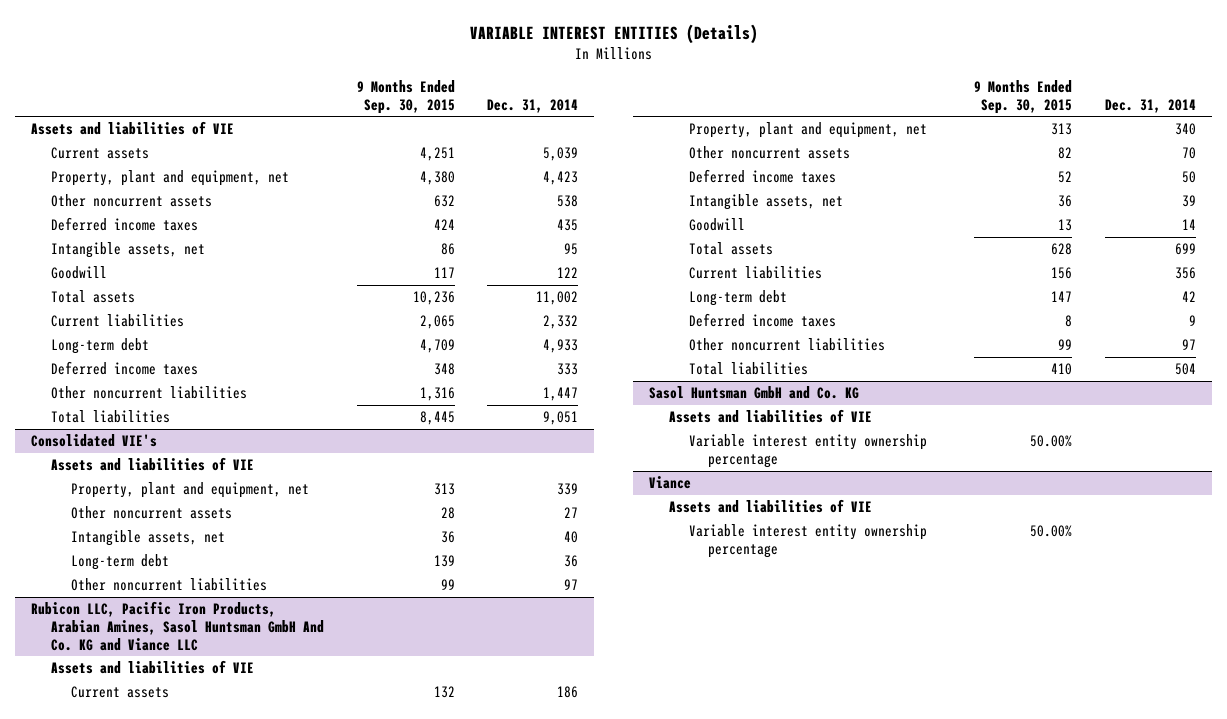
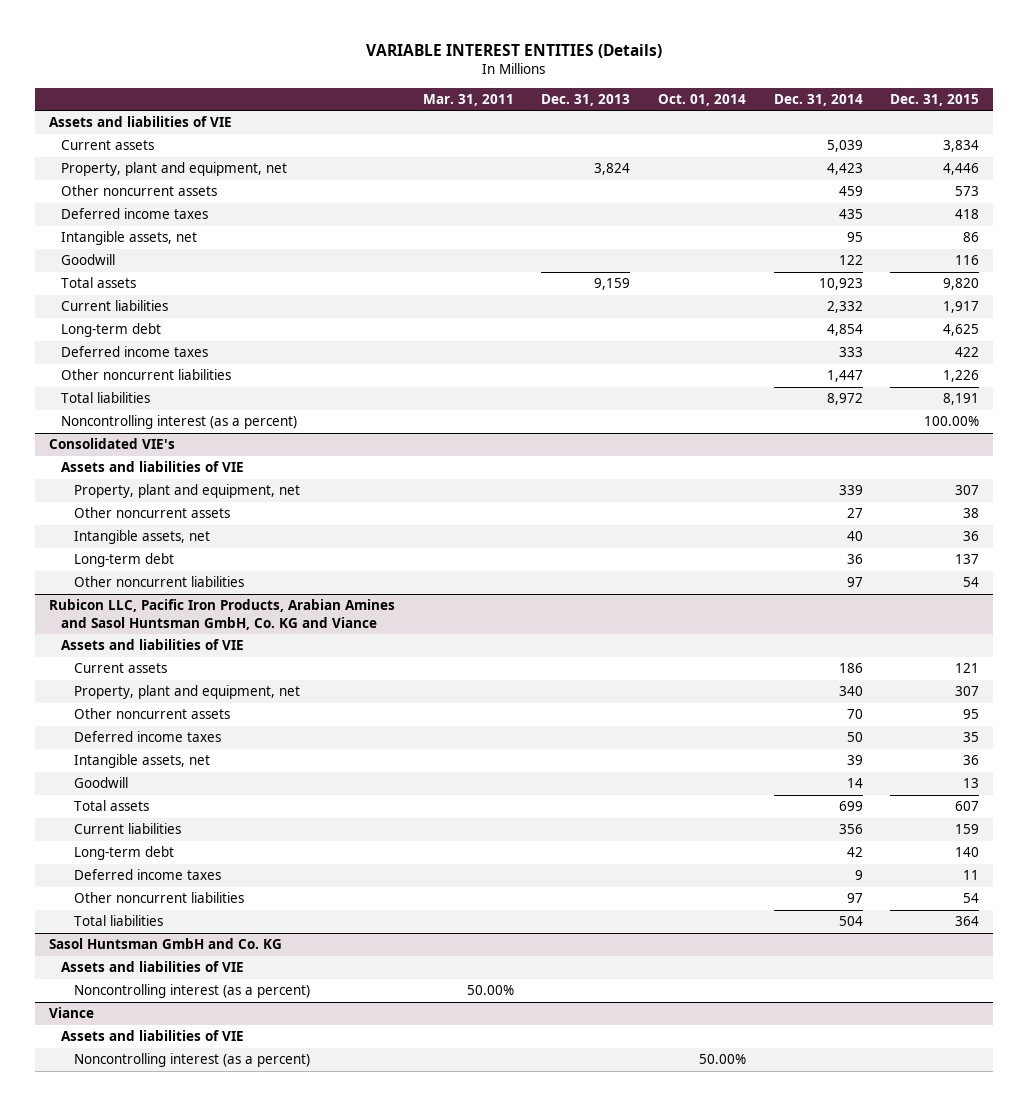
- | 9 Months Ended Sep. 30, 2015 | Dec. 31, 2014
+ | Mar. 31, 2011 | Dec. 31, 2013 | Oct. 01, 2014 | Dec. 31, 2014 | Dec. 31, 2015
- Other noncurrent assets | 632 | 538
+ Other noncurrent assets | | | | 459 | 573
- Total assets | 10,236 | 11,002
+ Total assets | | 9,159 | | 10,923 | 9,820
- Long-term debt | 4,709 | 4,933
+ Long-term debt | | | | 4,854 | 4,625
- Total liabilities | 8,445 | 9,051
+ Total liabilities | | | | 8,972 | 8,191
+ Noncontrolling interest (as a percent) | | | | | 100.00%
- Rubicon LLC, Pacific Iron Products, Arabian Amines, Sasol Huntsman GmbH And Co. KG and Viance LLC
+ Rubicon LLC, Pacific Iron Products, Arabian Amines and Sasol Huntsman GmbH, Co. KG and Viance
@ Sasol Huntsman GmbH and Co. KG
- Variable interest entity ownership percentage | 50.00% |
+ Noncontrolling interest (as a percent) | 50.00% | | | |
@ Viance
- Variable interest entity ownership percentage | 50.00% |
+ Noncontrolling interest (as a percent) | | | 50.00% | |

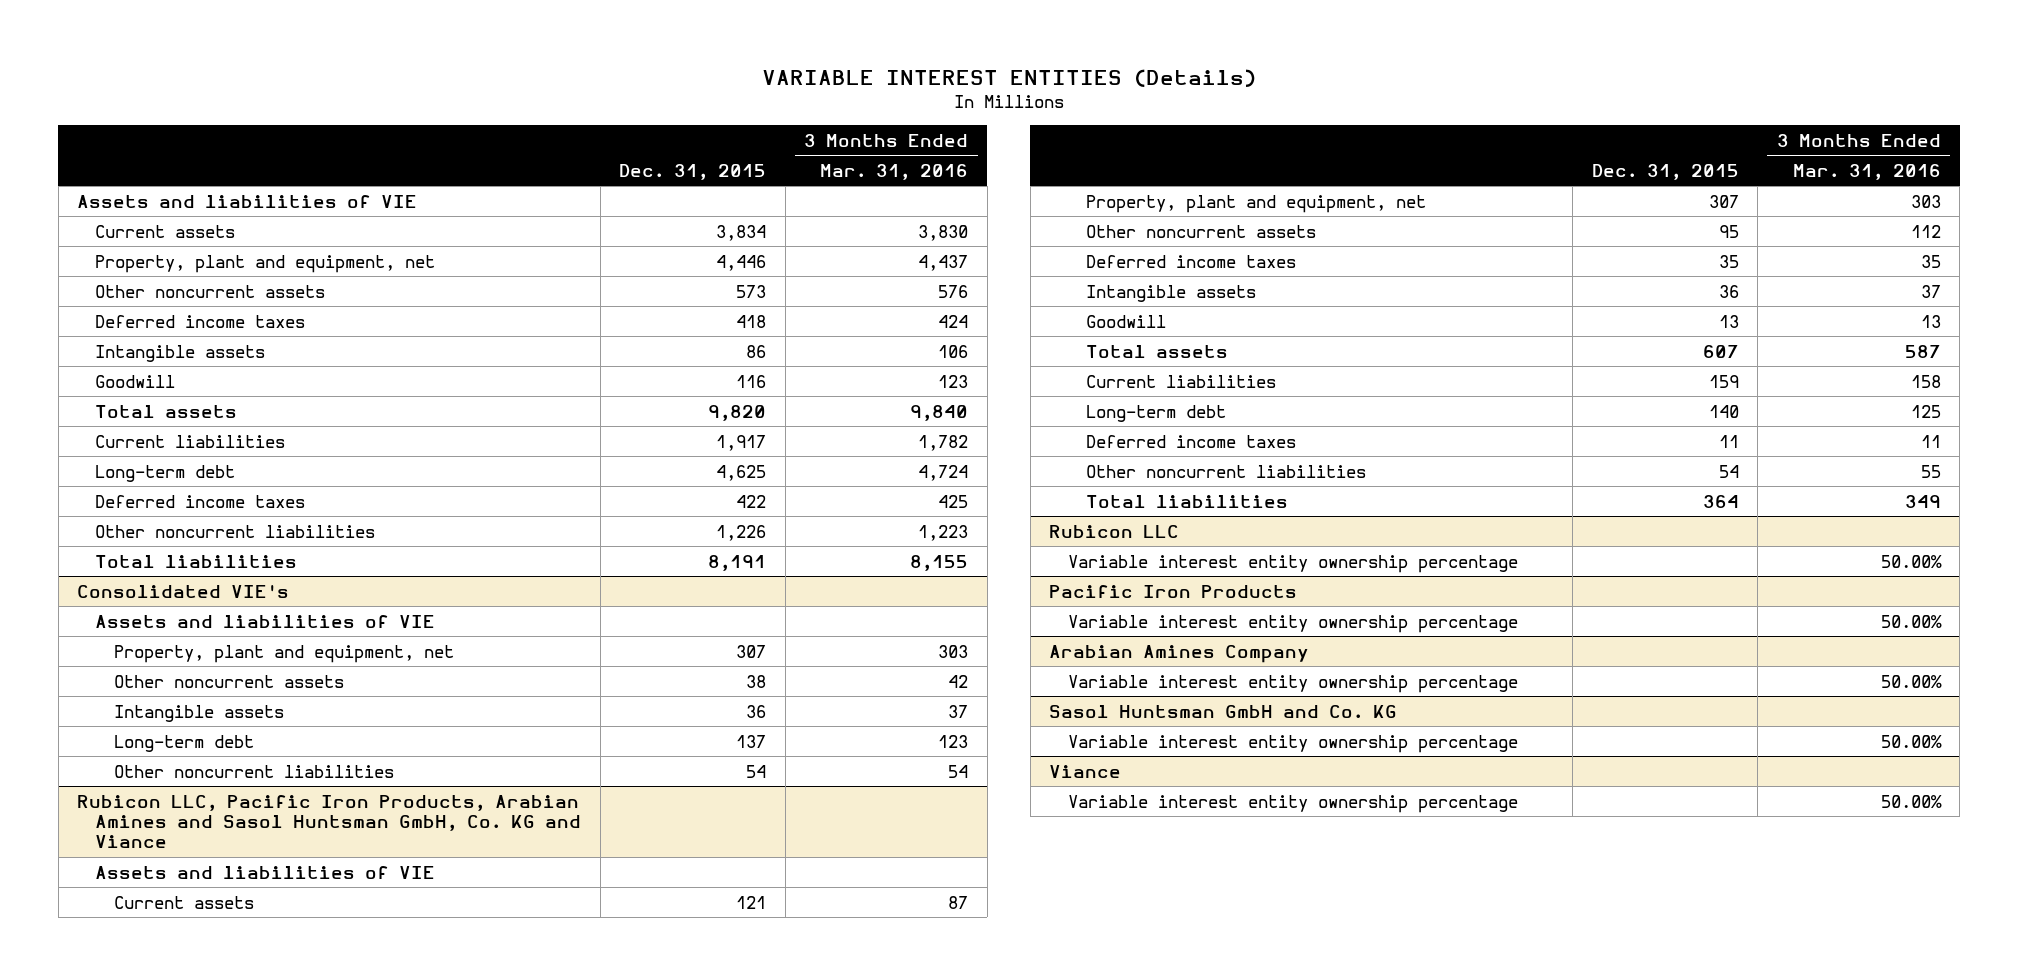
- | Mar. 31, 2011 | Dec. 31, 2013 | Oct. 01, 2014 | Dec. 31, 2014 | Dec. 31, 2015
+ | Dec. 31, 2015 | 3 Months Ended Mar. 31, 2016
- Intangible assets, net | | | | 95 | 86
+ Intangible assets | 86 | 106
- Noncontrolling interest (as a percent) | | | | | 100.00%
@ Consolidated VIE's
- Intangible assets, net | | | | 40 | 36
+ Intangible assets | 36 | 37
@ Rubicon LLC, Pacific Iron Products, Arabian Amines and Sasol Huntsman GmbH, Co. KG and Viance
- Intangible assets, net | | | | 39 | 36
+ Intangible assets | 36 | 37
+ Rubicon LLC
+ Variable interest entity ownership percentage | | 50.00%
+ Pacific Iron Products
+ Variable interest entity ownership percentage | | 50.00%
+ Arabian Amines Company
+ Variable interest entity ownership percentage | | 50.00%
@ Sasol Huntsman GmbH and Co. KG
- Assets and liabilities of VIE
- Noncontrolling interest (as a percent) | 50.00% | | | |
+ Variable interest entity ownership percentage | | 50.00%
@ Viance
- Assets and liabilities of VIE
- Noncontrolling interest (as a percent) | | | 50.00% | |
+ Variable interest entity ownership percentage | | 50.00%

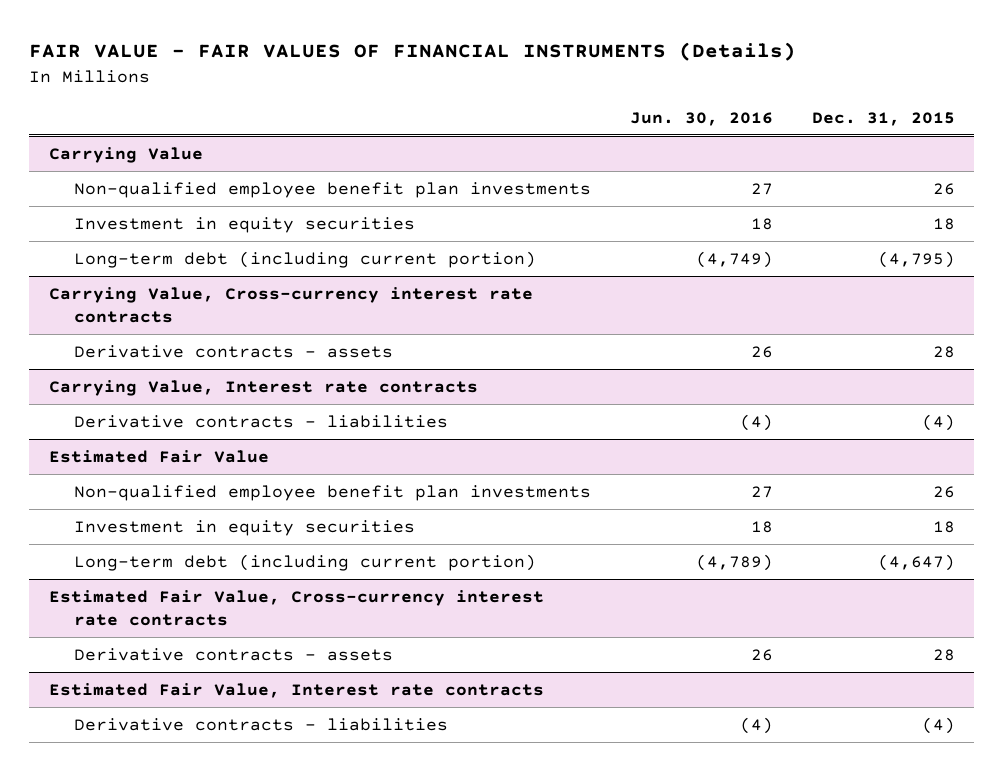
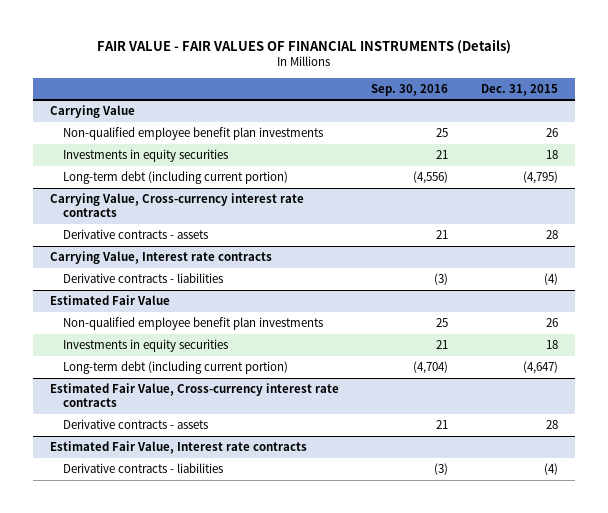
- | Jun. 30, 2016 | Dec. 31, 2015
+ | Sep. 30, 2016 | Dec. 31, 2015
@ Carrying Value
- Investment in equity securities | 18 | 18
+ Investments in equity securities | 21 | 18
@ Estimated Fair Value
- Investment in equity securities | 18 | 18
+ Investments in equity securities | 21 | 18

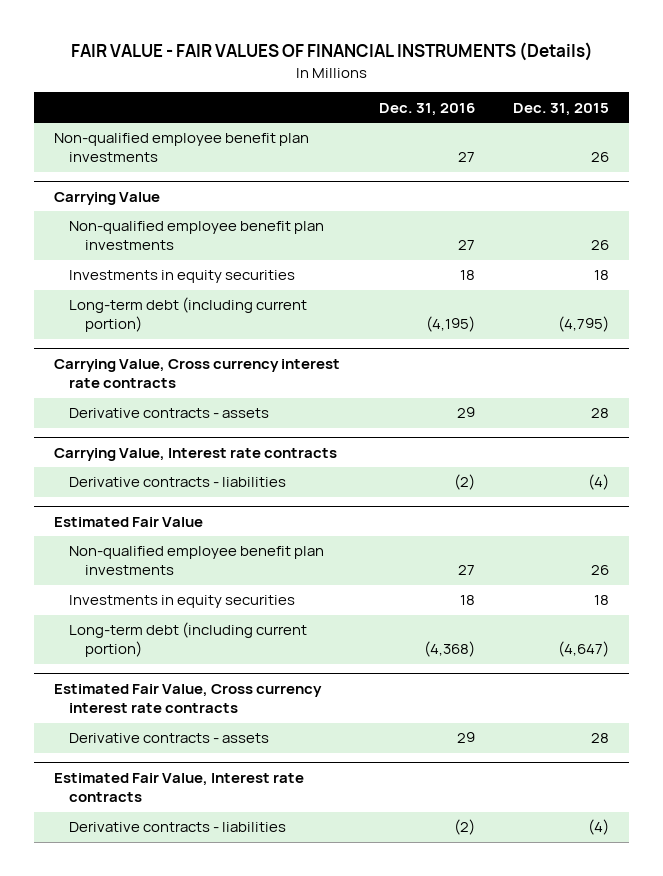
- | Sep. 30, 2016 | Dec. 31, 2015
+ | Dec. 31, 2016 | Dec. 31, 2015
+ Non-qualified employee benefit plan investments | 27 | 26
- Carrying Value, Cross-currency interest rate contracts
+ Carrying Value, Cross currency interest rate contracts
- Estimated Fair Value, Cross-currency interest rate contracts
+ Estimated Fair Value, Cross currency interest rate contracts

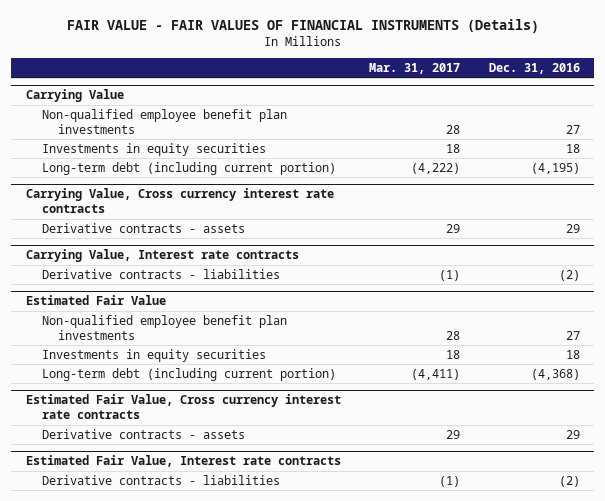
- | Dec. 31, 2016 | Dec. 31, 2015
+ | Mar. 31, 2017 | Dec. 31, 2016
- Non-qualified employee benefit plan investments | 27 | 26

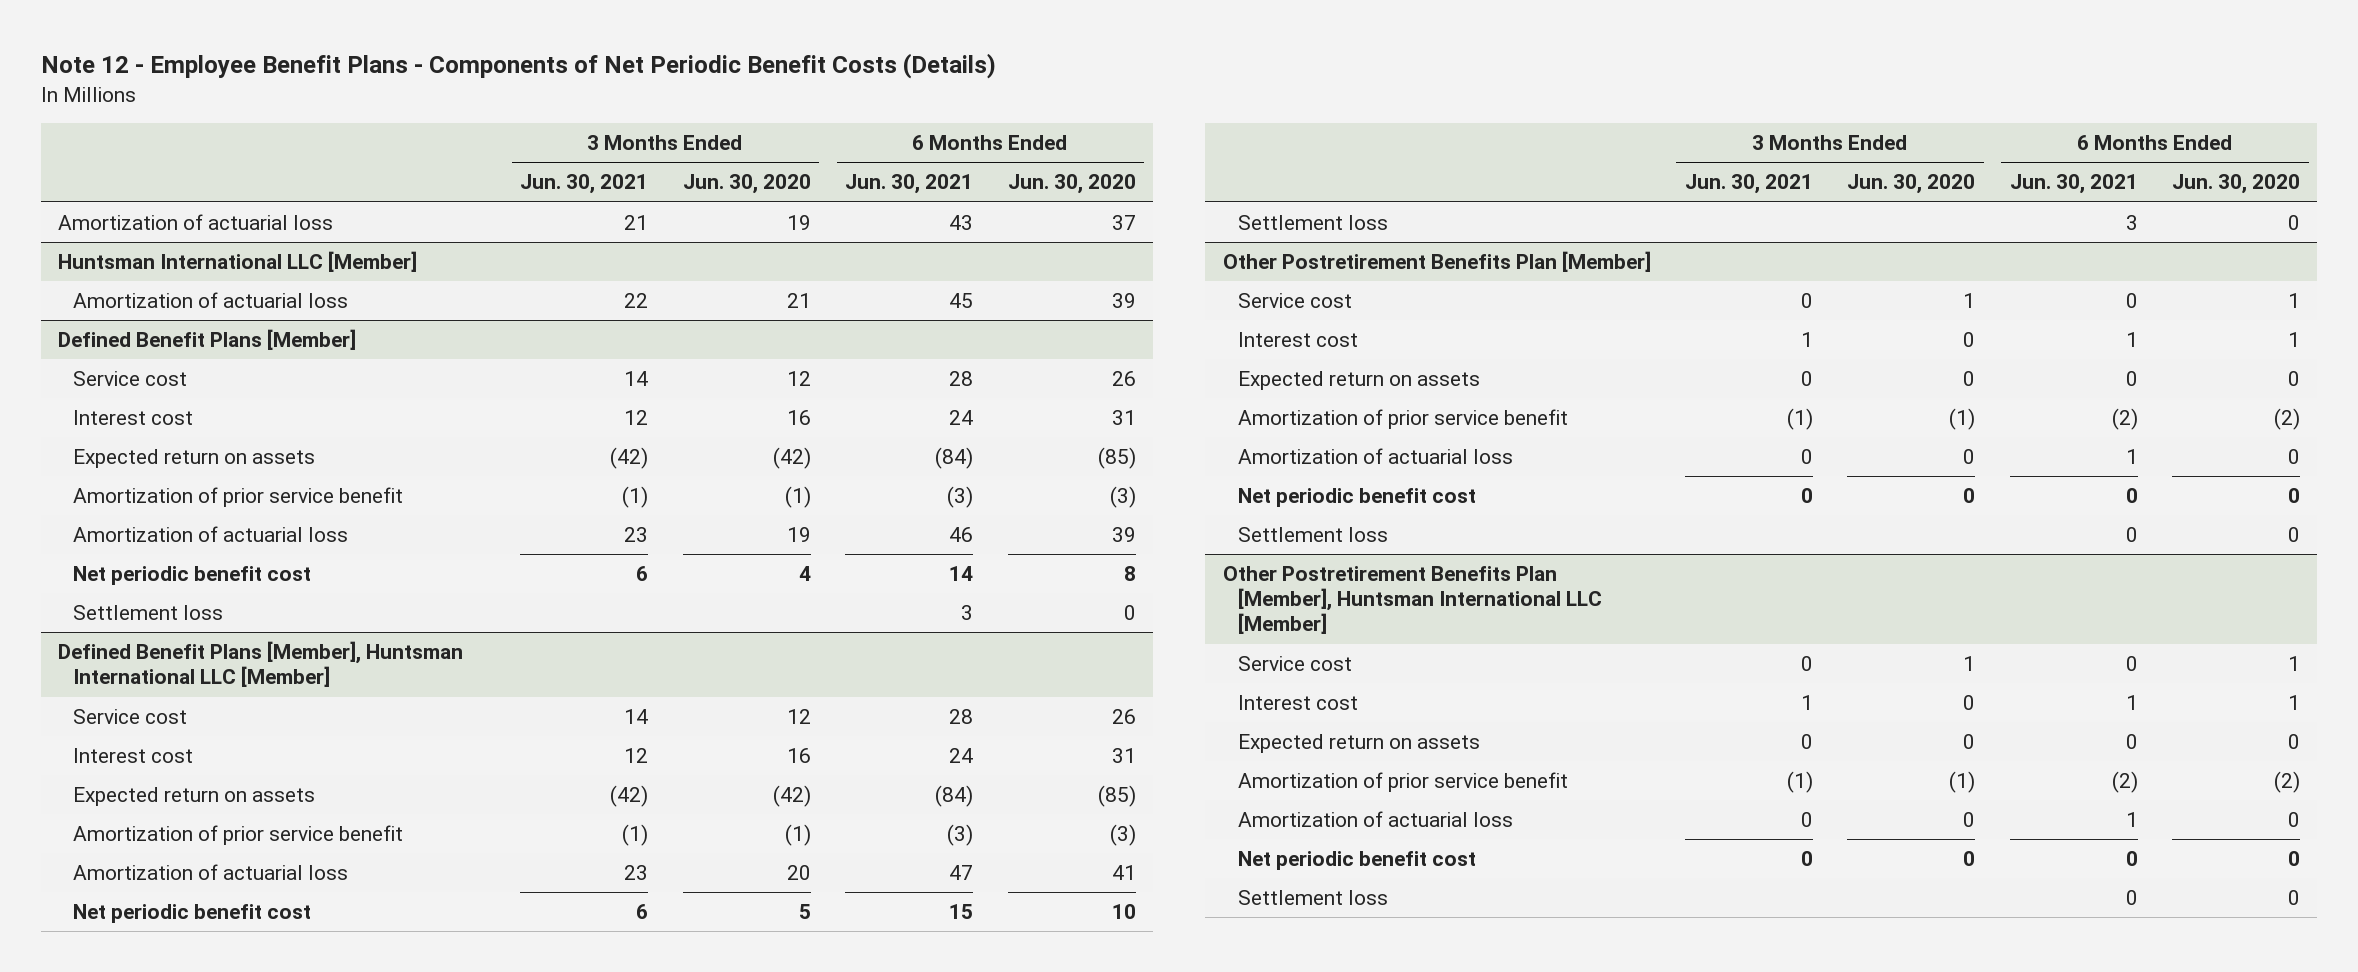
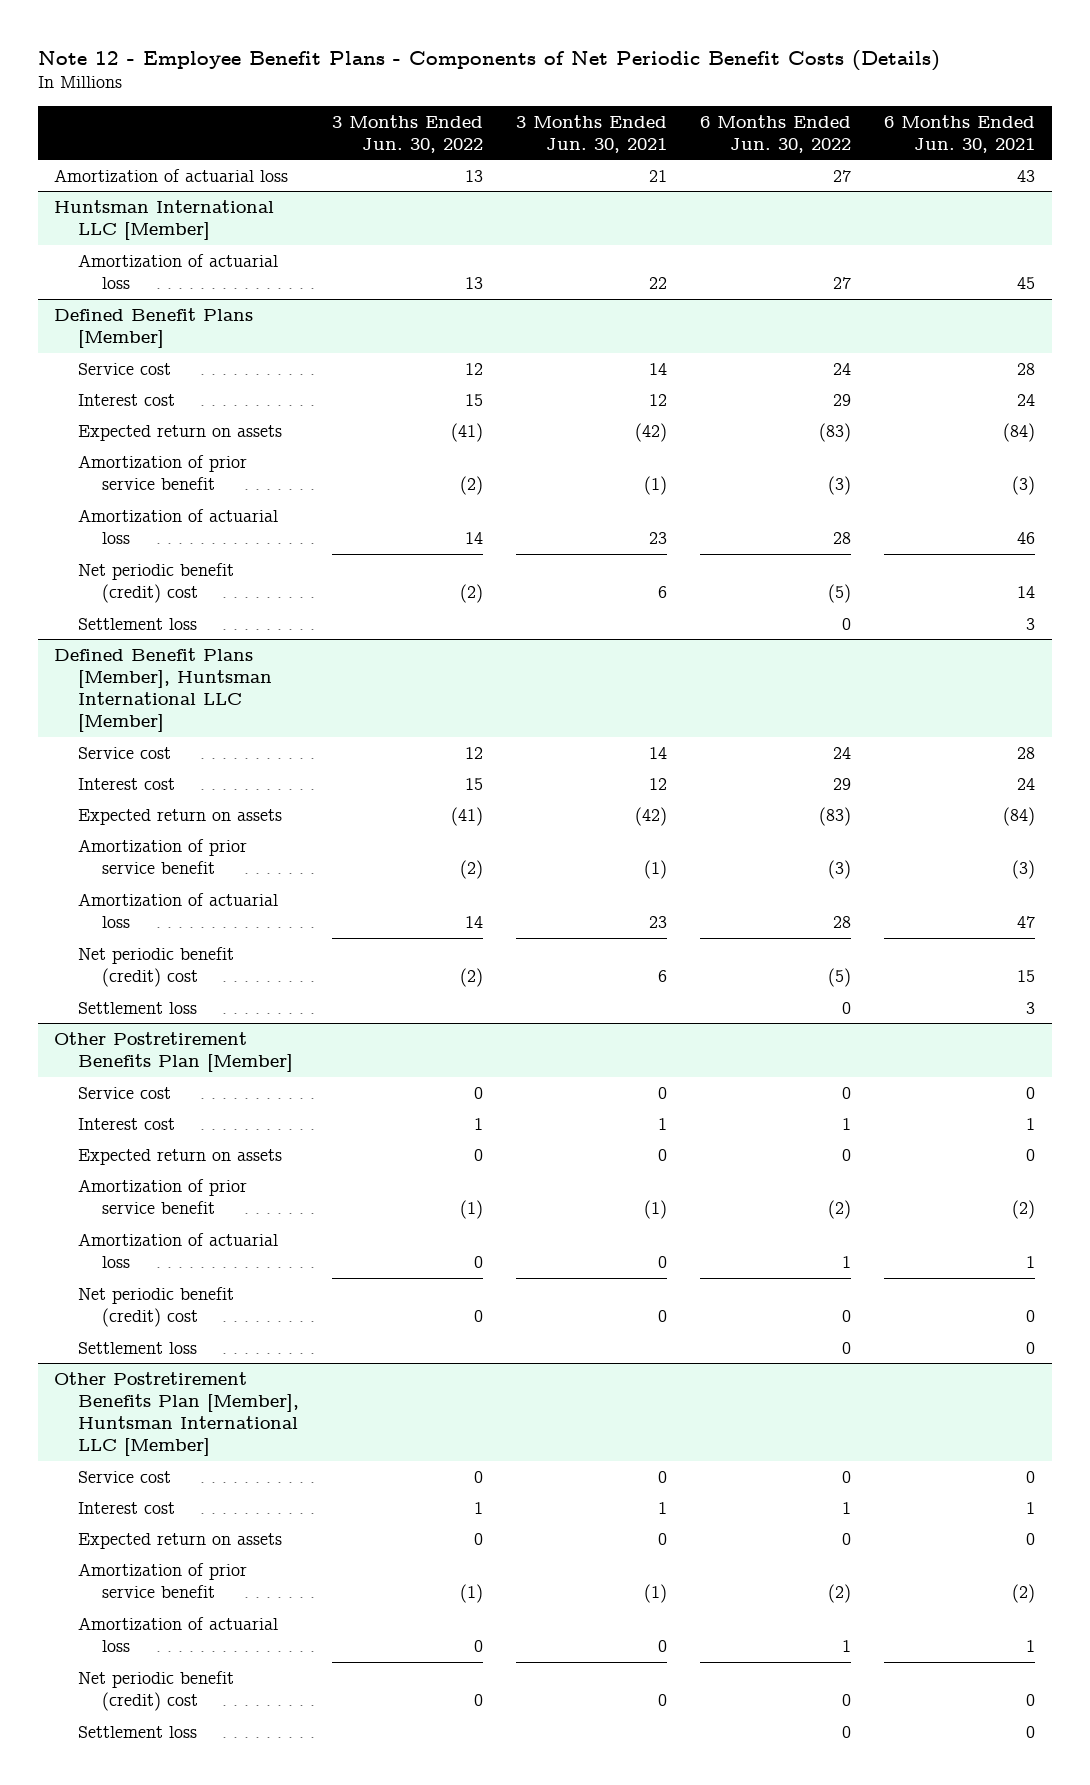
- | 3 Months Ended Jun. 30, 2021 | 3 Months Ended Jun. 30, 2020 | 6 Months Ended Jun. 30, 2021 | 6 Months Ended Jun. 30, 2020
+ | 3 Months Ended Jun. 30, 2022 | 3 Months Ended Jun. 30, 2021 | 6 Months Ended Jun. 30, 2022 | 6 Months Ended Jun. 30, 2021
@ Defined Benefit Plans [Member]
- Net periodic benefit cost | 6 | 4 | 14 | 8
+ Net periodic benefit (credit) cost | (2) | 6 | (5) | 14
@ Defined Benefit Plans [Member], Huntsman International LLC [Member]
- Net periodic benefit cost | 6 | 5 | 15 | 10
+ Net periodic benefit (credit) cost | (2) | 6 | (5) | 15
@ Other Postretirement Benefits Plan [Member]
- Net periodic benefit cost | 0 | 0 | 0 | 0
+ Net periodic benefit (credit) cost | 0 | 0 | 0 | 0
@ Other Postretirement Benefits Plan [Member], Huntsman International LLC [Member]
- Net periodic benefit cost | 0 | 0 | 0 | 0
+ Net periodic benefit (credit) cost | 0 | 0 | 0 | 0

